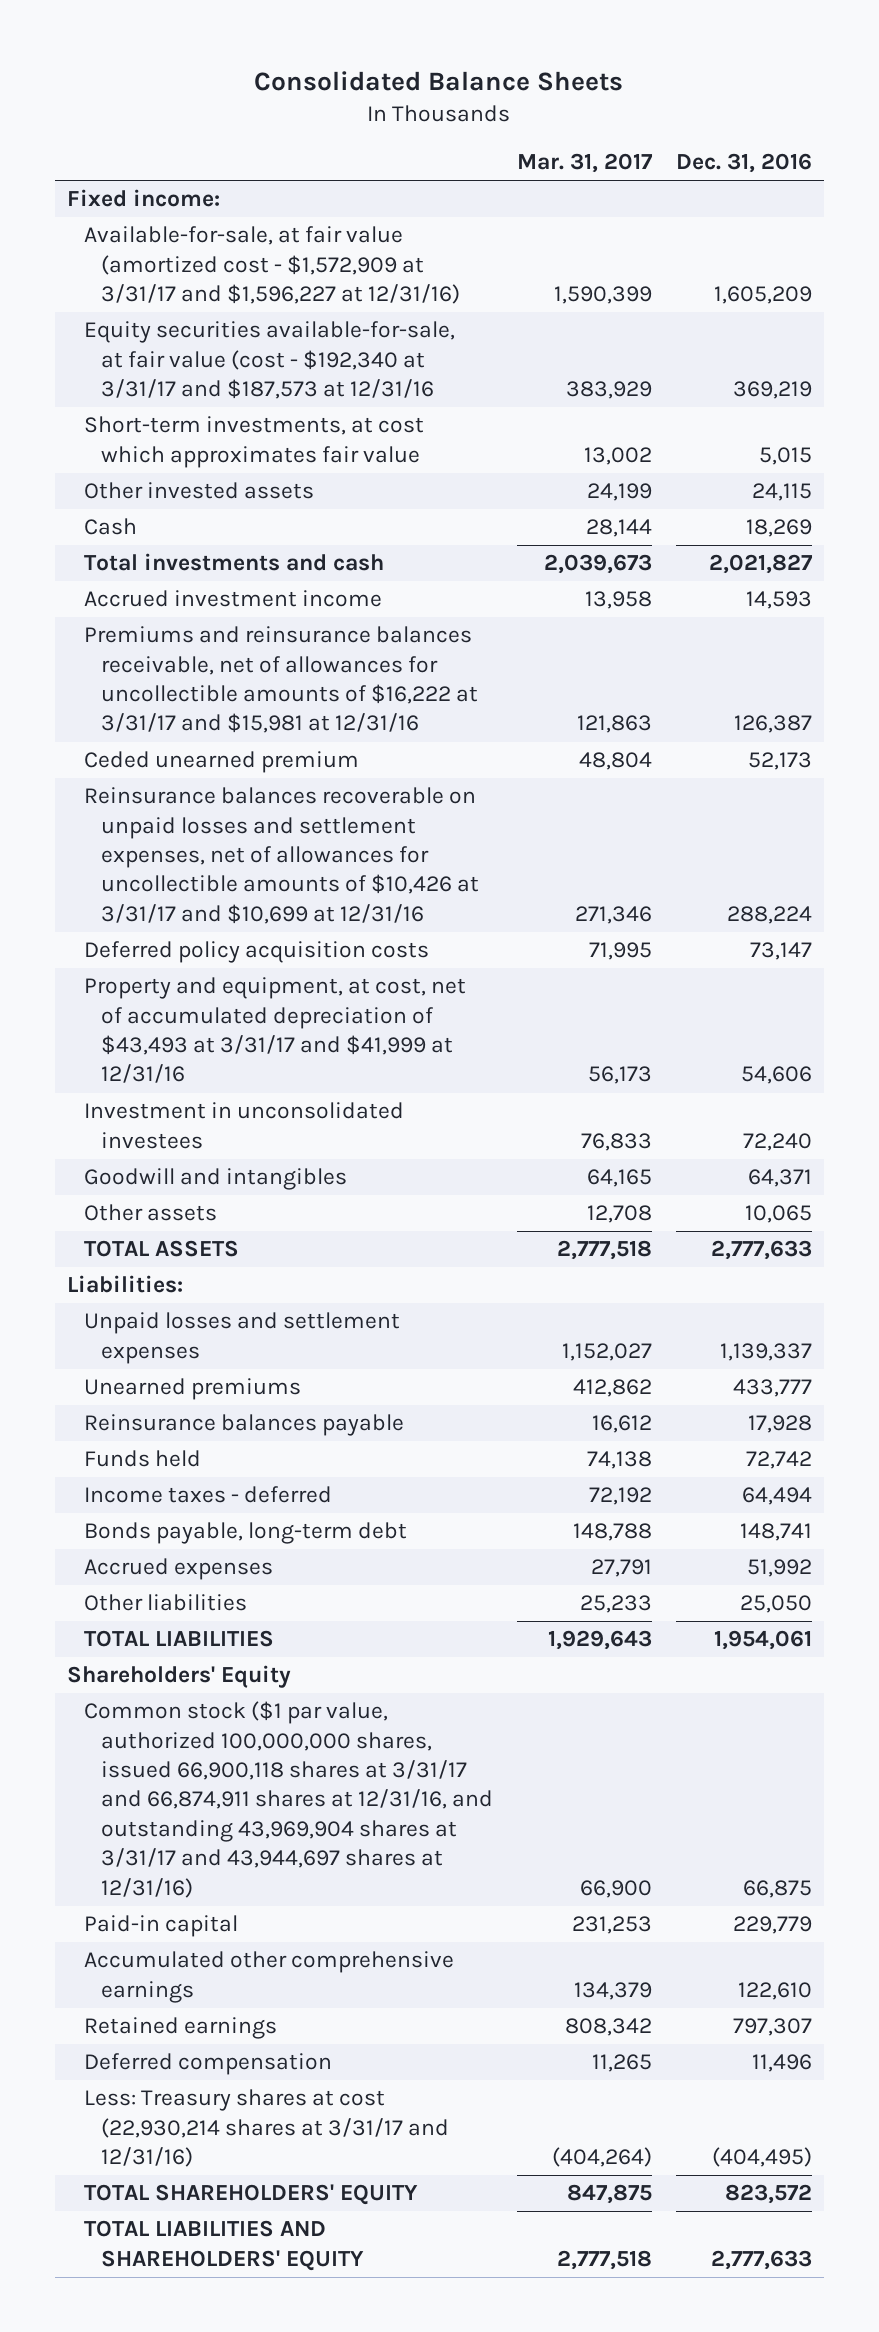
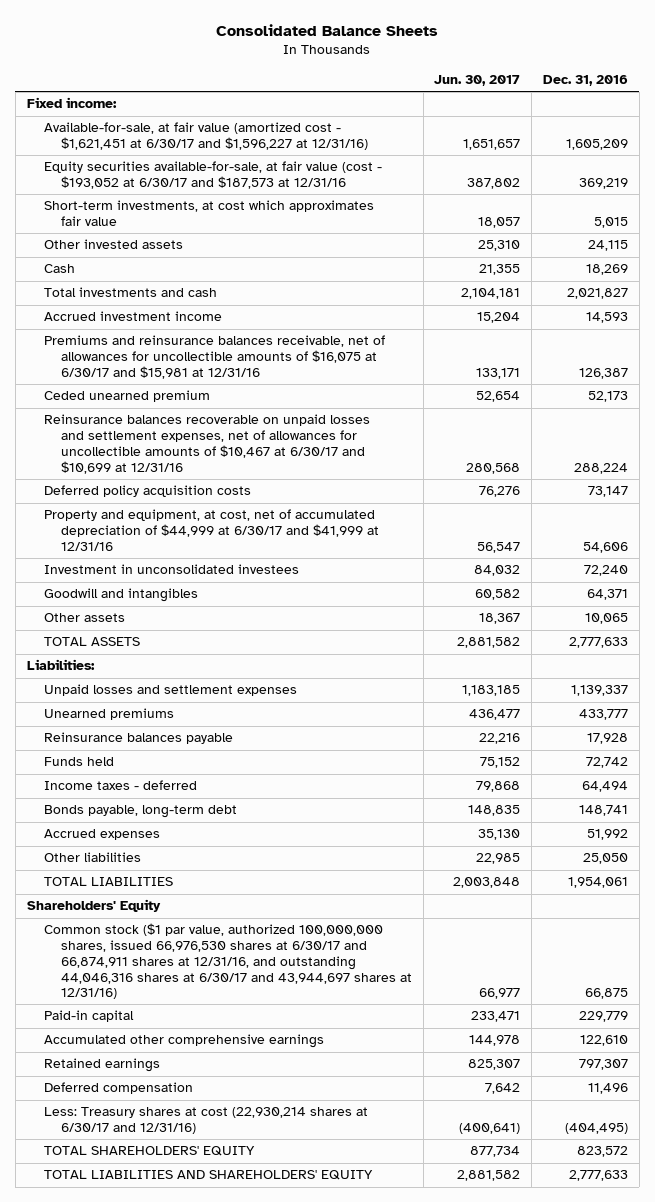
- | Mar. 31, 2017 | Dec. 31, 2016
+ | Jun. 30, 2017 | Dec. 31, 2016
- Available-for-sale, at fair value (amortized cost - $1,572,909 at 3/31/17 and $1,596,227 at 12/31/16) | 1,590,399 | 1,605,209
- Equity securities available-for-sale, at fair value (cost - $192,340 at 3/31/17 and $187,573 at 12/31/16 | 383,929 | 369,219
+ Available-for-sale, at fair value (amortized cost - $1,621,451 at 6/30/17 and $1,596,227 at 12/31/16) | 1,651,657 | 1,605,209
+ Equity securities available-for-sale, at fair value (cost - $193,052 at 6/30/17 and $187,573 at 12/31/16 | 387,802 | 369,219
- Premiums and reinsurance balances receivable, net of allowances for uncollectible amounts of $16,222 at 3/31/17 and $15,981 at 12/31/16 | 121,863 | 126,387
+ Premiums and reinsurance balances receivable, net of allowances for uncollectible amounts of $16,075 at 6/30/17 and $15,981 at 12/31/16 | 133,171 | 126,387
- Reinsurance balances recoverable on unpaid losses and settlement expenses, net of allowances for uncollectible amounts of $10,426 at 3/31/17 and $10,699 at 12/31/16 | 271,346 | 288,224
+ Reinsurance balances recoverable on unpaid losses and settlement expenses, net of allowances for uncollectible amounts of $10,467 at 6/30/17 and $10,699 at 12/31/16 | 280,568 | 288,224
- Property and equipment, at cost, net of accumulated depreciation of $43,493 at 3/31/17 and $41,999 at 12/31/16 | 56,173 | 54,606
+ Property and equipment, at cost, net of accumulated depreciation of $44,999 at 6/30/17 and $41,999 at 12/31/16 | 56,547 | 54,606
- Common stock ($1 par value, authorized 100,000,000 shares, issued 66,900,118 shares at 3/31/17 and 66,874,911 shares at 12/31/16, and outstanding 43,969,904 shares at 3/31/17 and 43,944,697 shares at 12/31/16) | 66,900 | 66,875
+ Common stock ($1 par value, authorized 100,000,000 shares, issued 66,976,530 shares at 6/30/17 and 66,874,911 shares at 12/31/16, and outstanding 44,046,316 shares at 6/30/17 and 43,944,697 shares at 12/31/16) | 66,977 | 66,875
- Less: Treasury shares at cost (22,930,214 shares at 3/31/17 and 12/31/16) | (404,264) | (404,495)
+ Less: Treasury shares at cost (22,930,214 shares at 6/30/17 and 12/31/16) | (400,641) | (404,495)

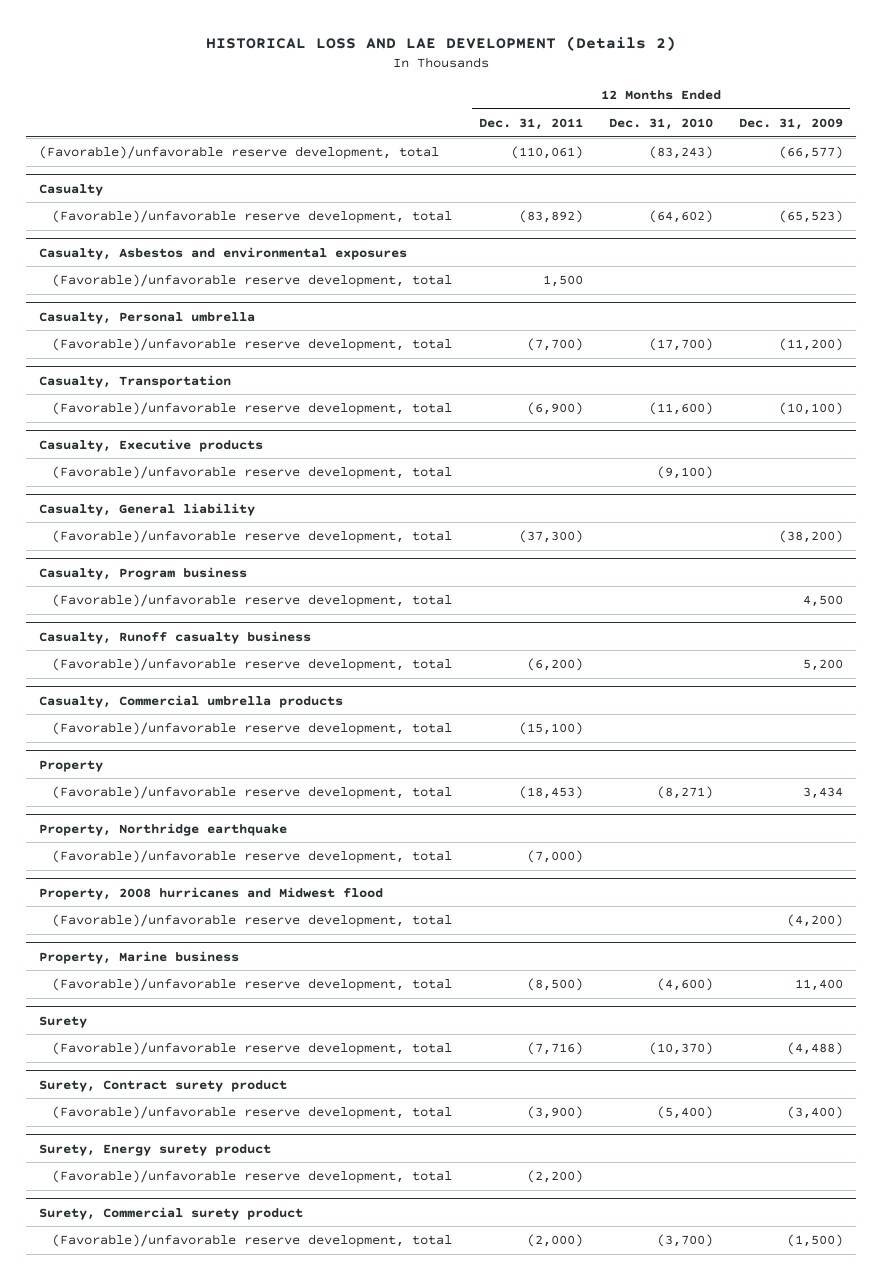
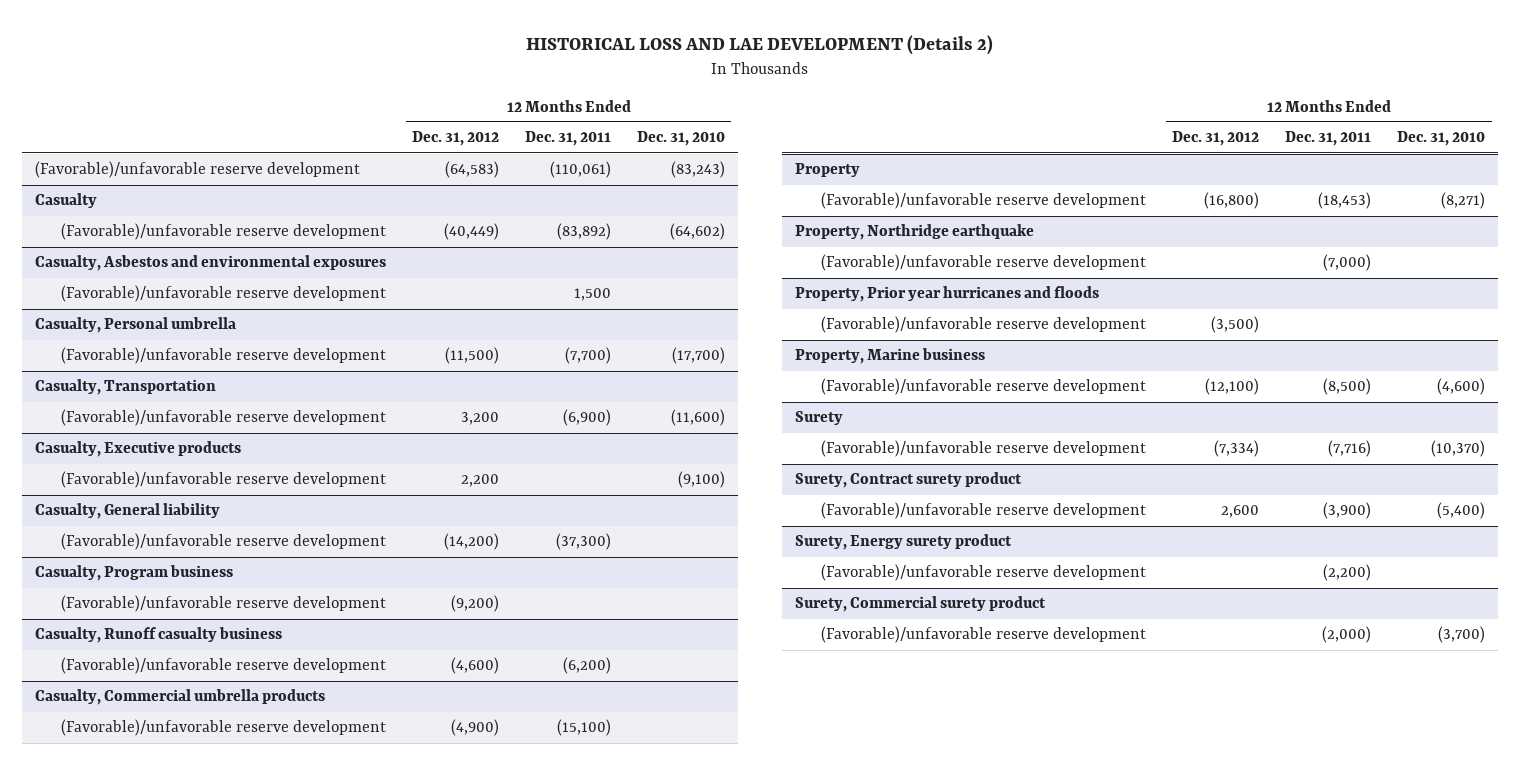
- | 12 Months Ended Dec. 31, 2011 | 12 Months Ended Dec. 31, 2010 | 12 Months Ended Dec. 31, 2009
+ | 12 Months Ended Dec. 31, 2012 | 12 Months Ended Dec. 31, 2011 | 12 Months Ended Dec. 31, 2010
- (Favorable)/unfavorable reserve development, total | (110,061) | (83,243) | (66,577)
+ (Favorable)/unfavorable reserve development | (64,583) | (110,061) | (83,243)
@ Casualty
- (Favorable)/unfavorable reserve development, total | (83,892) | (64,602) | (65,523)
+ (Favorable)/unfavorable reserve development | (40,449) | (83,892) | (64,602)
@ Casualty, Asbestos and environmental exposures
- (Favorable)/unfavorable reserve development, total | 1,500 | |
+ (Favorable)/unfavorable reserve development | | 1,500 |
@ Casualty, Personal umbrella
- (Favorable)/unfavorable reserve development, total | (7,700) | (17,700) | (11,200)
+ (Favorable)/unfavorable reserve development | (11,500) | (7,700) | (17,700)
@ Casualty, Transportation
- (Favorable)/unfavorable reserve development, total | (6,900) | (11,600) | (10,100)
+ (Favorable)/unfavorable reserve development | 3,200 | (6,900) | (11,600)
@ Casualty, Executive products
- (Favorable)/unfavorable reserve development, total | | (9,100) |
+ (Favorable)/unfavorable reserve development | 2,200 | | (9,100)
@ Casualty, General liability
- (Favorable)/unfavorable reserve development, total | (37,300) | | (38,200)
+ (Favorable)/unfavorable reserve development | (14,200) | (37,300) |
@ Casualty, Program business
- (Favorable)/unfavorable reserve development, total | | | 4,500
+ (Favorable)/unfavorable reserve development | (9,200) | |
@ Casualty, Runoff casualty business
- (Favorable)/unfavorable reserve development, total | (6,200) | | 5,200
+ (Favorable)/unfavorable reserve development | (4,600) | (6,200) |
@ Casualty, Commercial umbrella products
- (Favorable)/unfavorable reserve development, total | (15,100) | |
+ (Favorable)/unfavorable reserve development | (4,900) | (15,100) |
@ Property
- (Favorable)/unfavorable reserve development, total | (18,453) | (8,271) | 3,434
+ (Favorable)/unfavorable reserve development | (16,800) | (18,453) | (8,271)
@ Property, Northridge earthquake
- (Favorable)/unfavorable reserve development, total | (7,000) | |
- Property, 2008 hurricanes and Midwest flood
- (Favorable)/unfavorable reserve development, total | | | (4,200)
@ Property, Northridge earthquake
+ (Favorable)/unfavorable reserve development | | (7,000) |
+ Property, Prior year hurricanes and floods
+ (Favorable)/unfavorable reserve development | (3,500) | |
@ Property, Marine business
- (Favorable)/unfavorable reserve development, total | (8,500) | (4,600) | 11,400
+ (Favorable)/unfavorable reserve development | (12,100) | (8,500) | (4,600)
@ Surety
- (Favorable)/unfavorable reserve development, total | (7,716) | (10,370) | (4,488)
+ (Favorable)/unfavorable reserve development | (7,334) | (7,716) | (10,370)
@ Surety, Contract surety product
- (Favorable)/unfavorable reserve development, total | (3,900) | (5,400) | (3,400)
+ (Favorable)/unfavorable reserve development | 2,600 | (3,900) | (5,400)
@ Surety, Energy surety product
- (Favorable)/unfavorable reserve development, total | (2,200) | |
+ (Favorable)/unfavorable reserve development | | (2,200) |
@ Surety, Commercial surety product
- (Favorable)/unfavorable reserve development, total | (2,000) | (3,700) | (1,500)
+ (Favorable)/unfavorable reserve development | | (2,000) | (3,700)

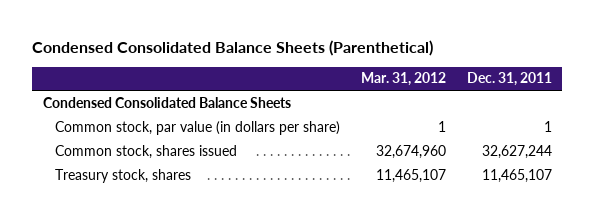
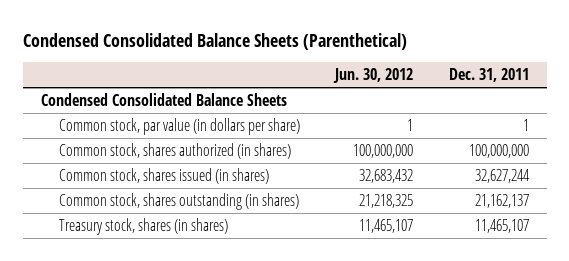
- | Mar. 31, 2012 | Dec. 31, 2011
+ | Jun. 30, 2012 | Dec. 31, 2011
- Common stock, shares issued | 32,674,960 | 32,627,244
- Treasury stock, shares | 11,465,107 | 11,465,107
+ Common stock, shares authorized (in shares) | 100,000,000 | 100,000,000
+ Common stock, shares issued (in shares) | 32,683,432 | 32,627,244
+ Common stock, shares outstanding (in shares) | 21,218,325 | 21,162,137
+ Treasury stock, shares (in shares) | 11,465,107 | 11,465,107

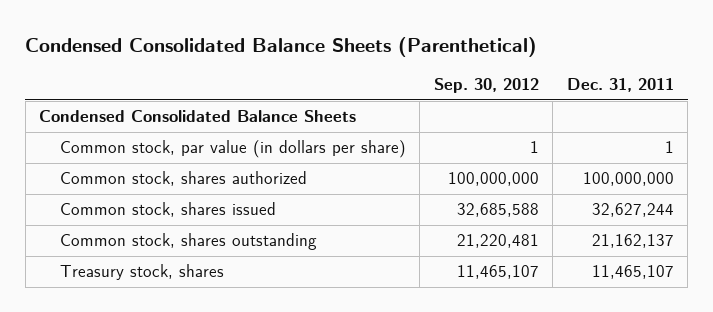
- | Jun. 30, 2012 | Dec. 31, 2011
+ | Sep. 30, 2012 | Dec. 31, 2011
- Common stock, shares authorized (in shares) | 100,000,000 | 100,000,000
- Common stock, shares issued (in shares) | 32,683,432 | 32,627,244
- Common stock, shares outstanding (in shares) | 21,218,325 | 21,162,137
- Treasury stock, shares (in shares) | 11,465,107 | 11,465,107
+ Common stock, shares authorized | 100,000,000 | 100,000,000
+ Common stock, shares issued | 32,685,588 | 32,627,244
+ Common stock, shares outstanding | 21,220,481 | 21,162,137
+ Treasury stock, shares | 11,465,107 | 11,465,107

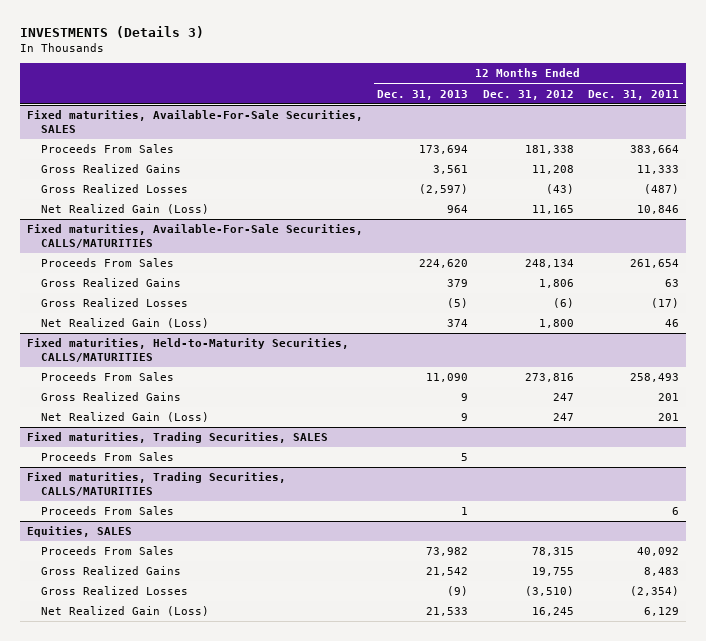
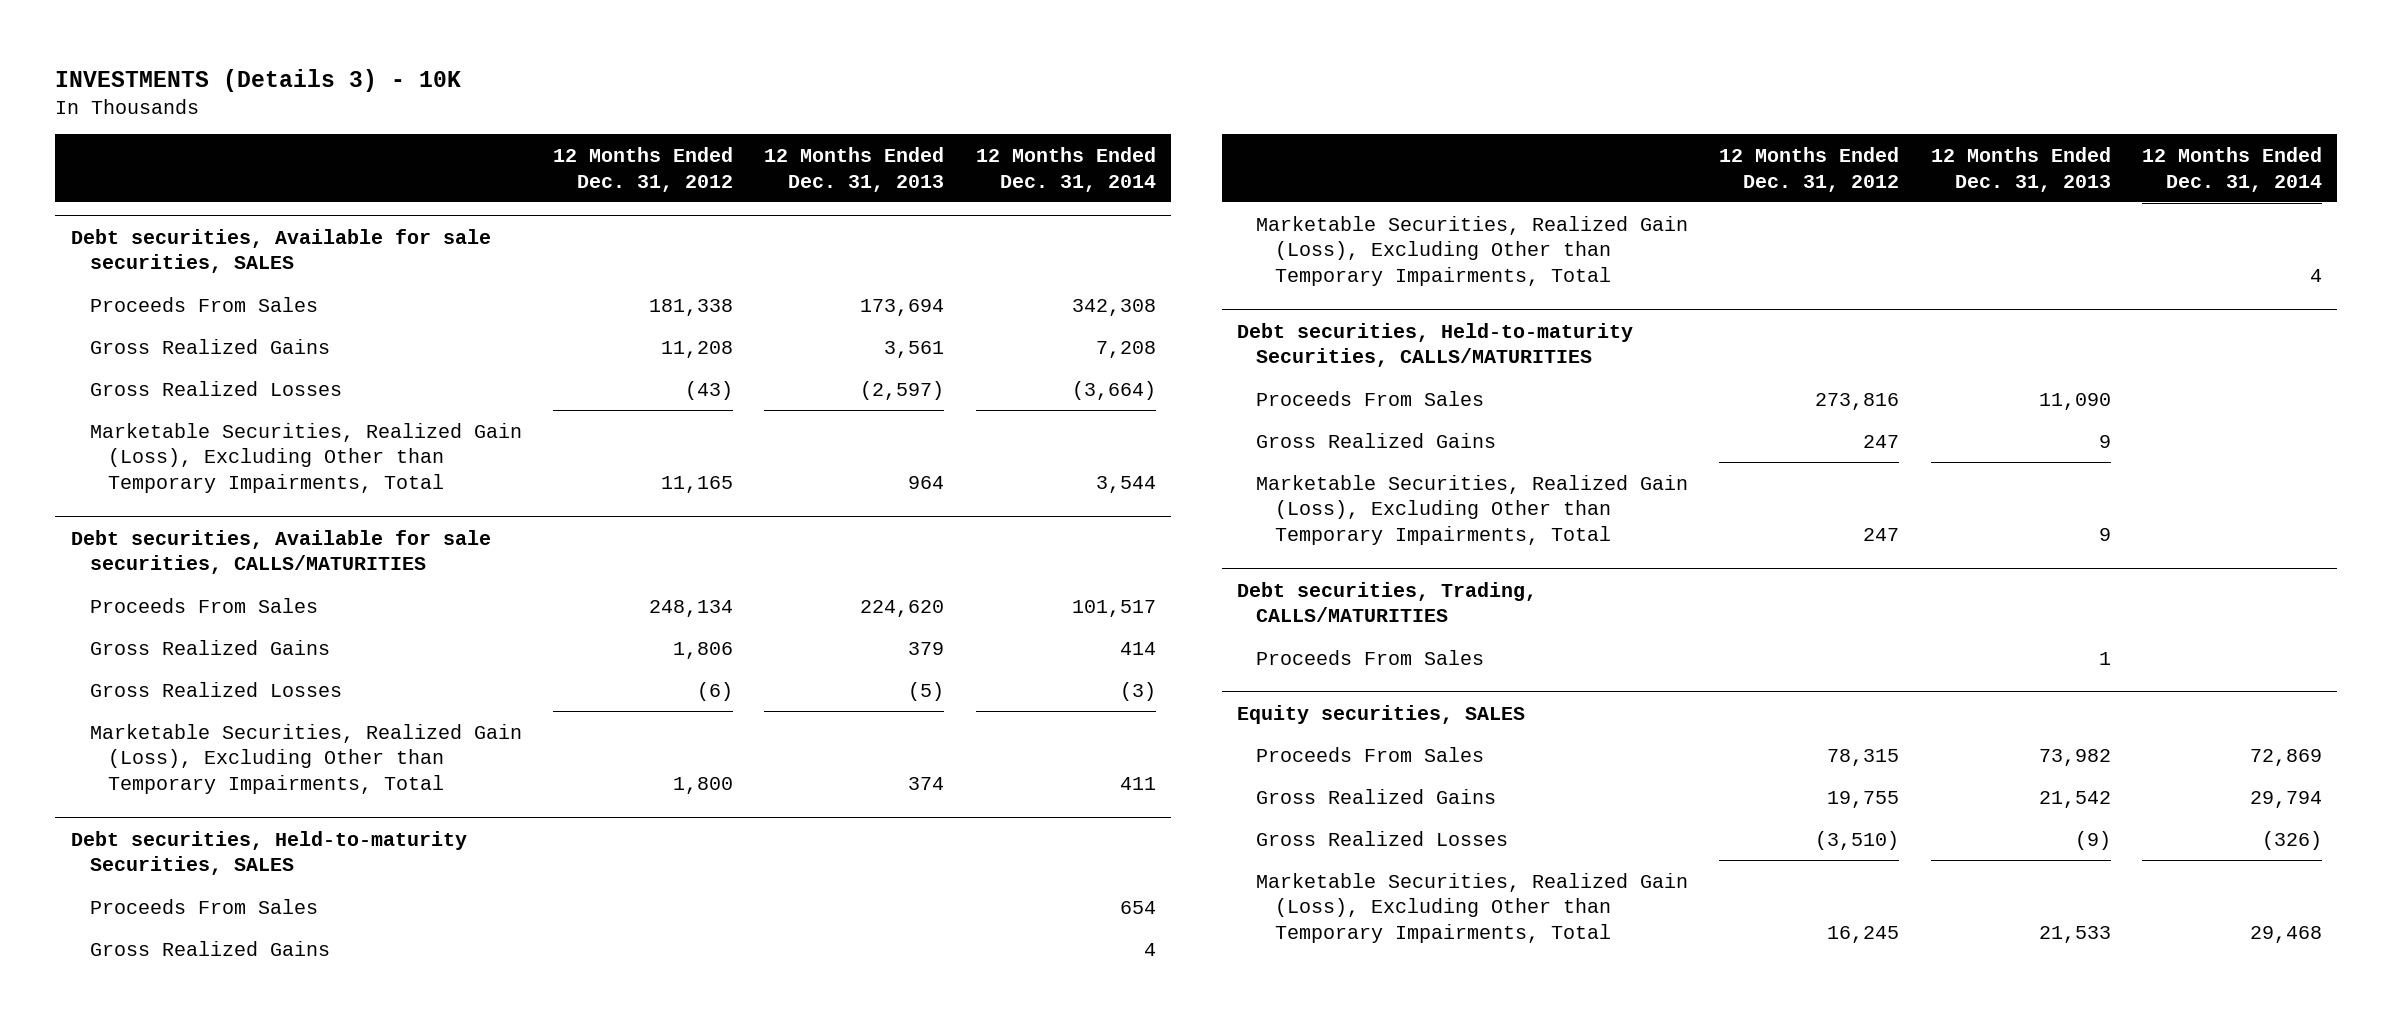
- INVESTMENTS (Details 3)
+ INVESTMENTS (Details 3) - 10K
- | 12 Months Ended Dec. 31, 2013 | 12 Months Ended Dec. 31, 2012 | 12 Months Ended Dec. 31, 2011
+ | 12 Months Ended Dec. 31, 2012 | 12 Months Ended Dec. 31, 2013 | 12 Months Ended Dec. 31, 2014
- Fixed maturities, Available-For-Sale Securities, SALES
+ Debt securities, Available for sale securities, SALES
- Net Realized Gain (Loss) | 964 | 11,165 | 10,846
- Fixed maturities, Available-For-Sale Securities, CALLS/MATURITIES
+ Marketable Securities, Realized Gain (Loss), Excluding Other than Temporary Impairments, Total | 11,165 | 964 | 3,544
+ Debt securities, Available for sale securities, CALLS/MATURITIES
- Net Realized Gain (Loss) | 374 | 1,800 | 46
- Fixed maturities, Held-to-Maturity Securities, CALLS/MATURITIES
+ Marketable Securities, Realized Gain (Loss), Excluding Other than Temporary Impairments, Total | 1,800 | 374 | 411
+ Debt securities, Held-to-maturity Securities, SALES
+ Proceeds From Sales | | | 654
+ Gross Realized Gains | | | 4
+ Marketable Securities, Realized Gain (Loss), Excluding Other than Temporary Impairments, Total | | | 4
+ Debt securities, Held-to-maturity Securities, CALLS/MATURITIES
- Net Realized Gain (Loss) | 9 | 247 | 201
- Fixed maturities, Trading Securities, SALES
- Proceeds From Sales | 5 | |
- Fixed maturities, Trading Securities, CALLS/MATURITIES
+ Marketable Securities, Realized Gain (Loss), Excluding Other than Temporary Impairments, Total | 247 | 9 |
+ Debt securities, Trading, CALLS/MATURITIES
- Equities, SALES
+ Equity securities, SALES
- Net Realized Gain (Loss) | 21,533 | 16,245 | 6,129
+ Marketable Securities, Realized Gain (Loss), Excluding Other than Temporary Impairments, Total | 16,245 | 21,533 | 29,468

